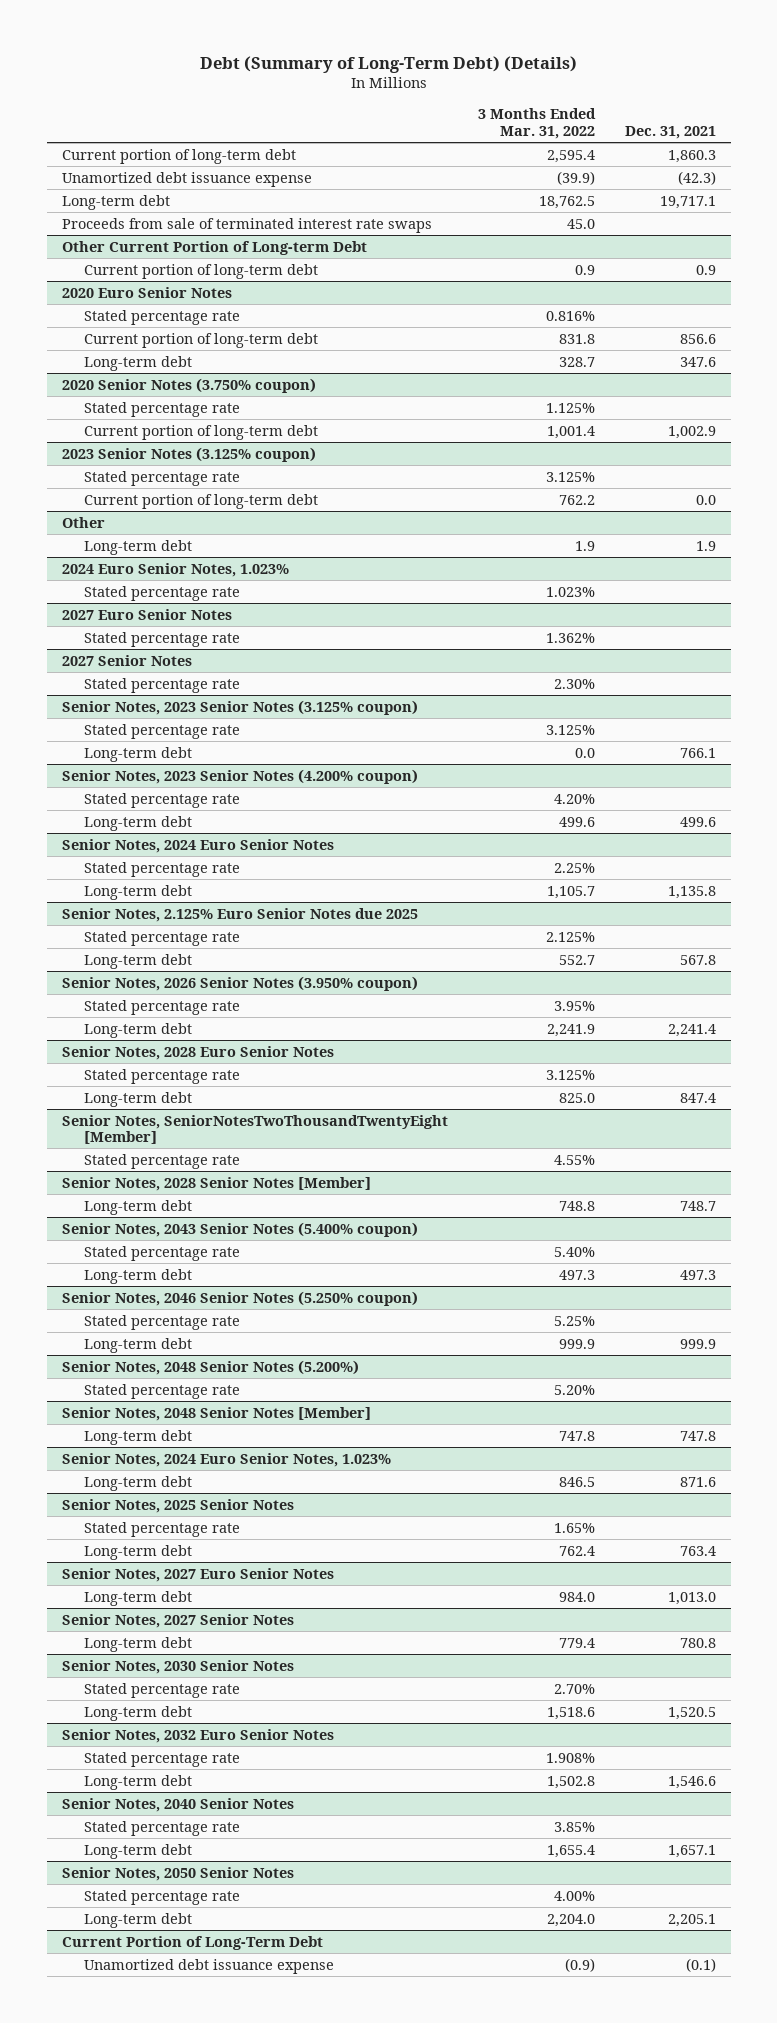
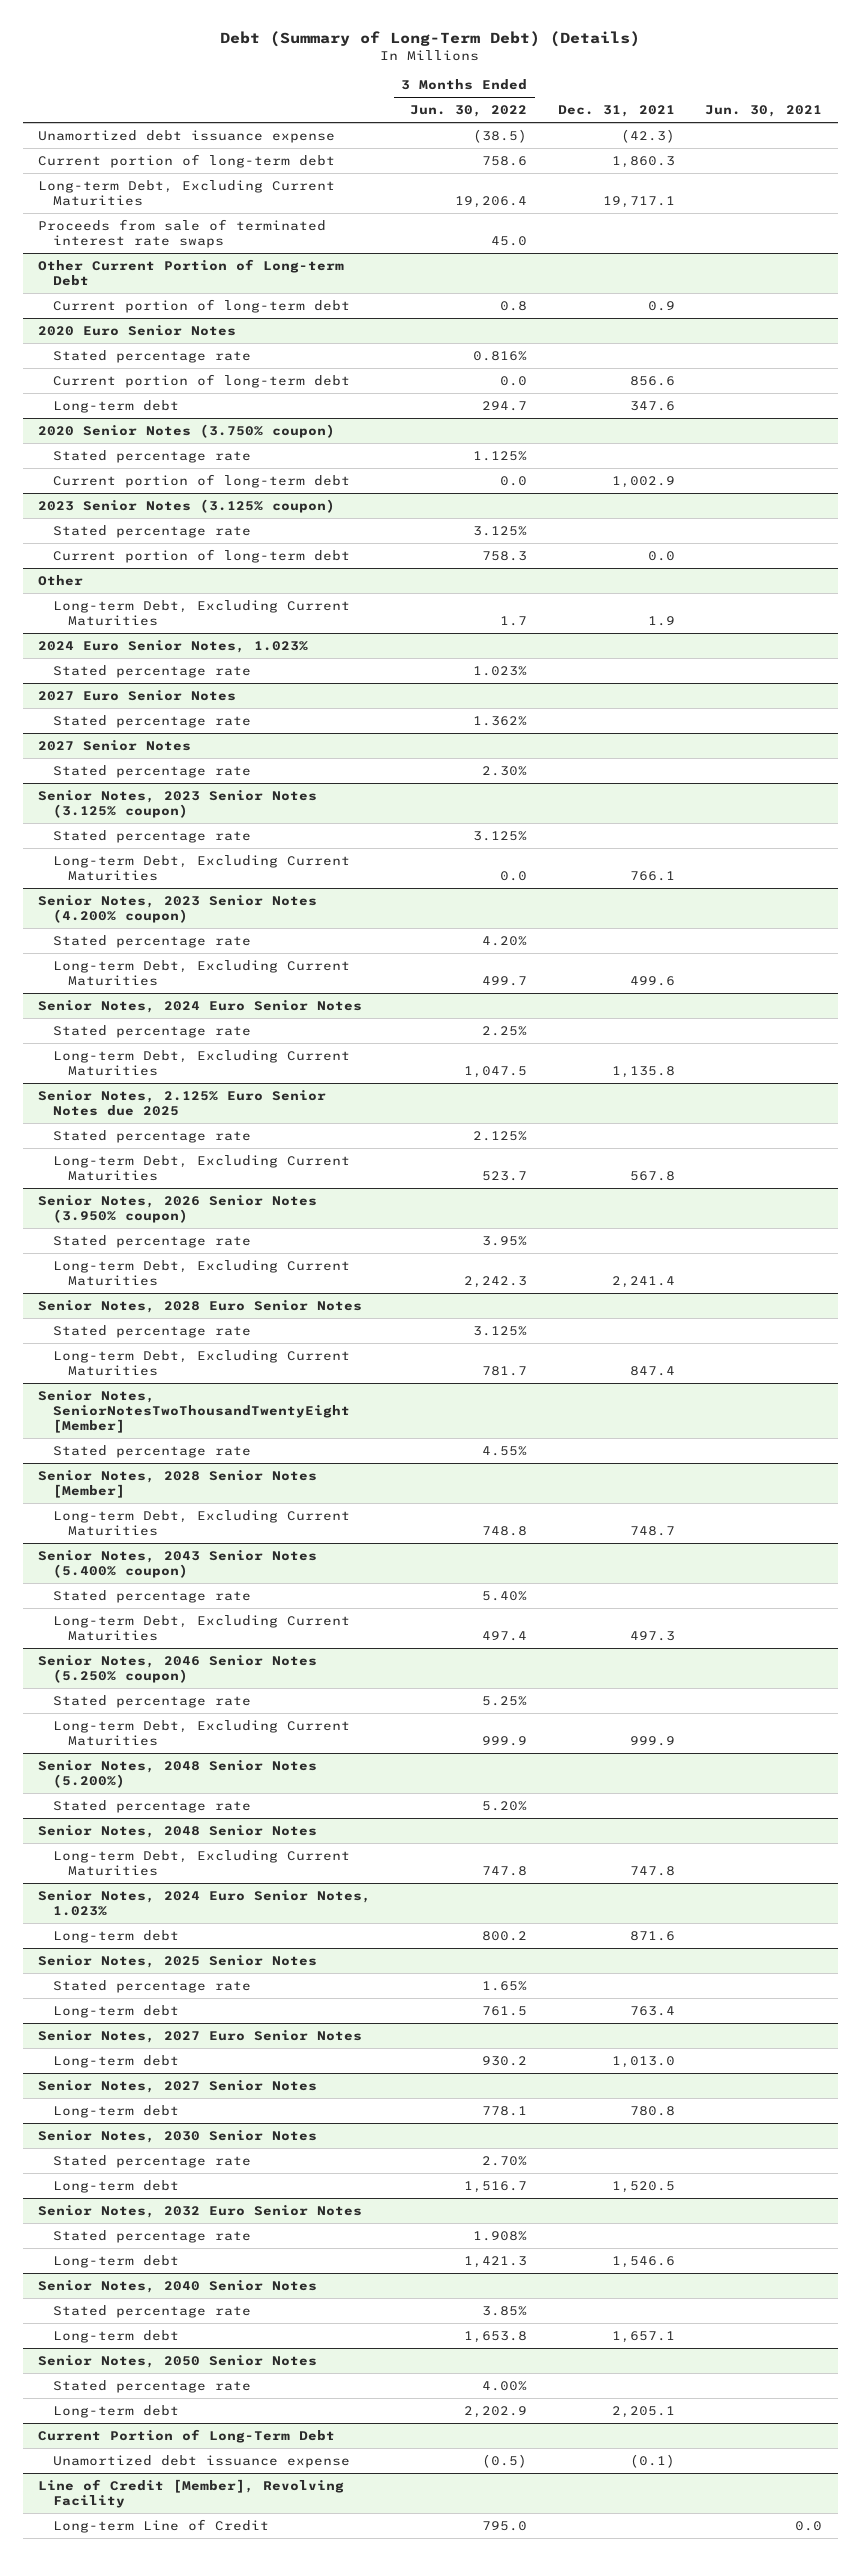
- | 3 Months Ended Mar. 31, 2022 | Dec. 31, 2021
+ | 3 Months Ended Jun. 30, 2022 | Dec. 31, 2021 | Jun. 30, 2021
- Long-term debt | 18,762.5 | 19,717.1
moved down: Current portion of long-term debt | 758.6 | 1,860.3 |
+ Long-term Debt, Excluding Current Maturities | 19,206.4 | 19,717.1 |
@ Other
- Long-term debt | 1.9 | 1.9
+ Long-term Debt, Excluding Current Maturities | 1.7 | 1.9 |
@ Senior Notes, 2023 Senior Notes (3.125% coupon)
- Long-term debt | 0.0 | 766.1
+ Long-term Debt, Excluding Current Maturities | 0.0 | 766.1 |
@ Senior Notes, 2023 Senior Notes (4.200% coupon)
- Long-term debt | 499.6 | 499.6
+ Long-term Debt, Excluding Current Maturities | 499.7 | 499.6 |
@ Senior Notes, 2024 Euro Senior Notes
- Long-term debt | 1,105.7 | 1,135.8
+ Long-term Debt, Excluding Current Maturities | 1,047.5 | 1,135.8 |
@ Senior Notes, 2.125% Euro Senior Notes due 2025
- Long-term debt | 552.7 | 567.8
+ Long-term Debt, Excluding Current Maturities | 523.7 | 567.8 |
@ Senior Notes, 2026 Senior Notes (3.950% coupon)
- Long-term debt | 2,241.9 | 2,241.4
+ Long-term Debt, Excluding Current Maturities | 2,242.3 | 2,241.4 |
@ Senior Notes, 2028 Euro Senior Notes
- Long-term debt | 825.0 | 847.4
+ Long-term Debt, Excluding Current Maturities | 781.7 | 847.4 |
@ Senior Notes, 2028 Senior Notes [Member]
- Long-term debt | 748.8 | 748.7
+ Long-term Debt, Excluding Current Maturities | 748.8 | 748.7 |
@ Senior Notes, 2043 Senior Notes (5.400% coupon)
- Long-term debt | 497.3 | 497.3
+ Long-term Debt, Excluding Current Maturities | 497.4 | 497.3 |
@ Senior Notes, 2046 Senior Notes (5.250% coupon)
- Long-term debt | 999.9 | 999.9
+ Long-term Debt, Excluding Current Maturities | 999.9 | 999.9 |
- Senior Notes, 2048 Senior Notes [Member]
- Long-term debt | 747.8 | 747.8
+ Senior Notes, 2048 Senior Notes
+ Long-term Debt, Excluding Current Maturities | 747.8 | 747.8 |
+ Line of Credit [Member], Revolving Facility
+ Long-term Line of Credit | 795.0 | | 0.0

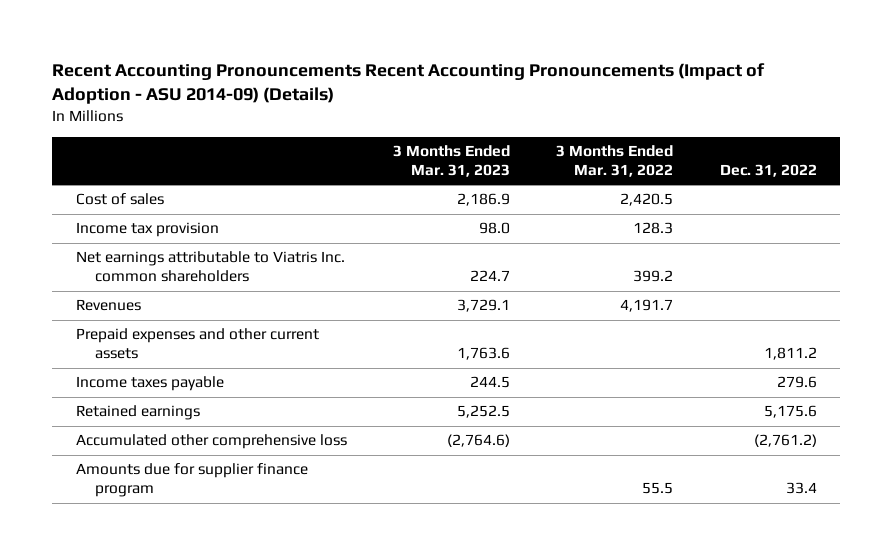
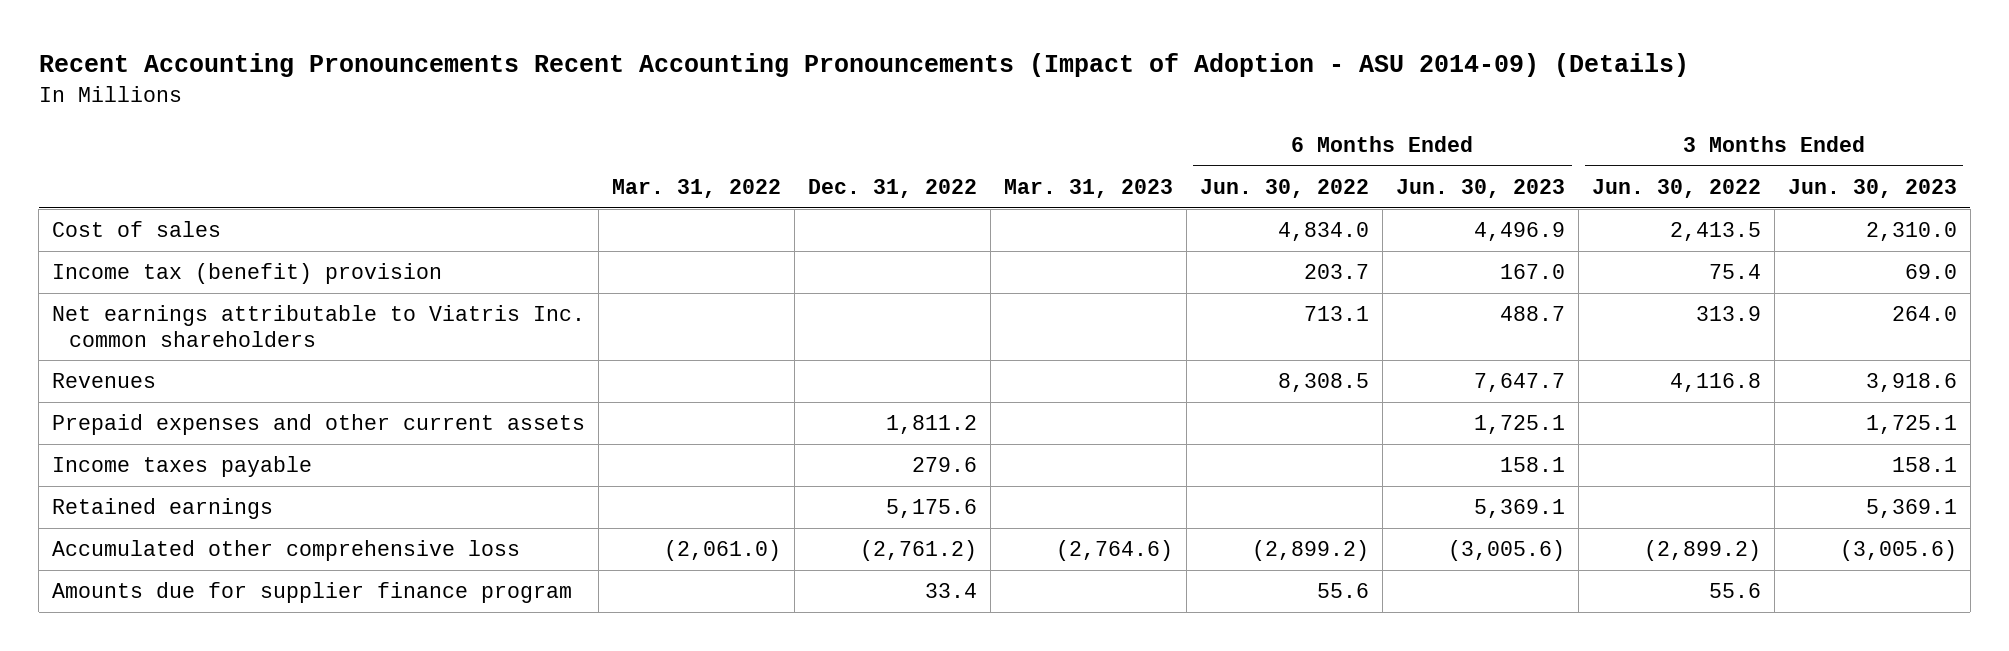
- | 3 Months Ended Mar. 31, 2023 | 3 Months Ended Mar. 31, 2022 | Dec. 31, 2022
+ | Mar. 31, 2022 | Dec. 31, 2022 | Mar. 31, 2023 | 6 Months Ended Jun. 30, 2022 | 6 Months Ended Jun. 30, 2023 | 3 Months Ended Jun. 30, 2022 | 3 Months Ended Jun. 30, 2023
- Income tax provision | 98.0 | 128.3 |
+ Income tax (benefit) provision | | | | 203.7 | 167.0 | 75.4 | 69.0

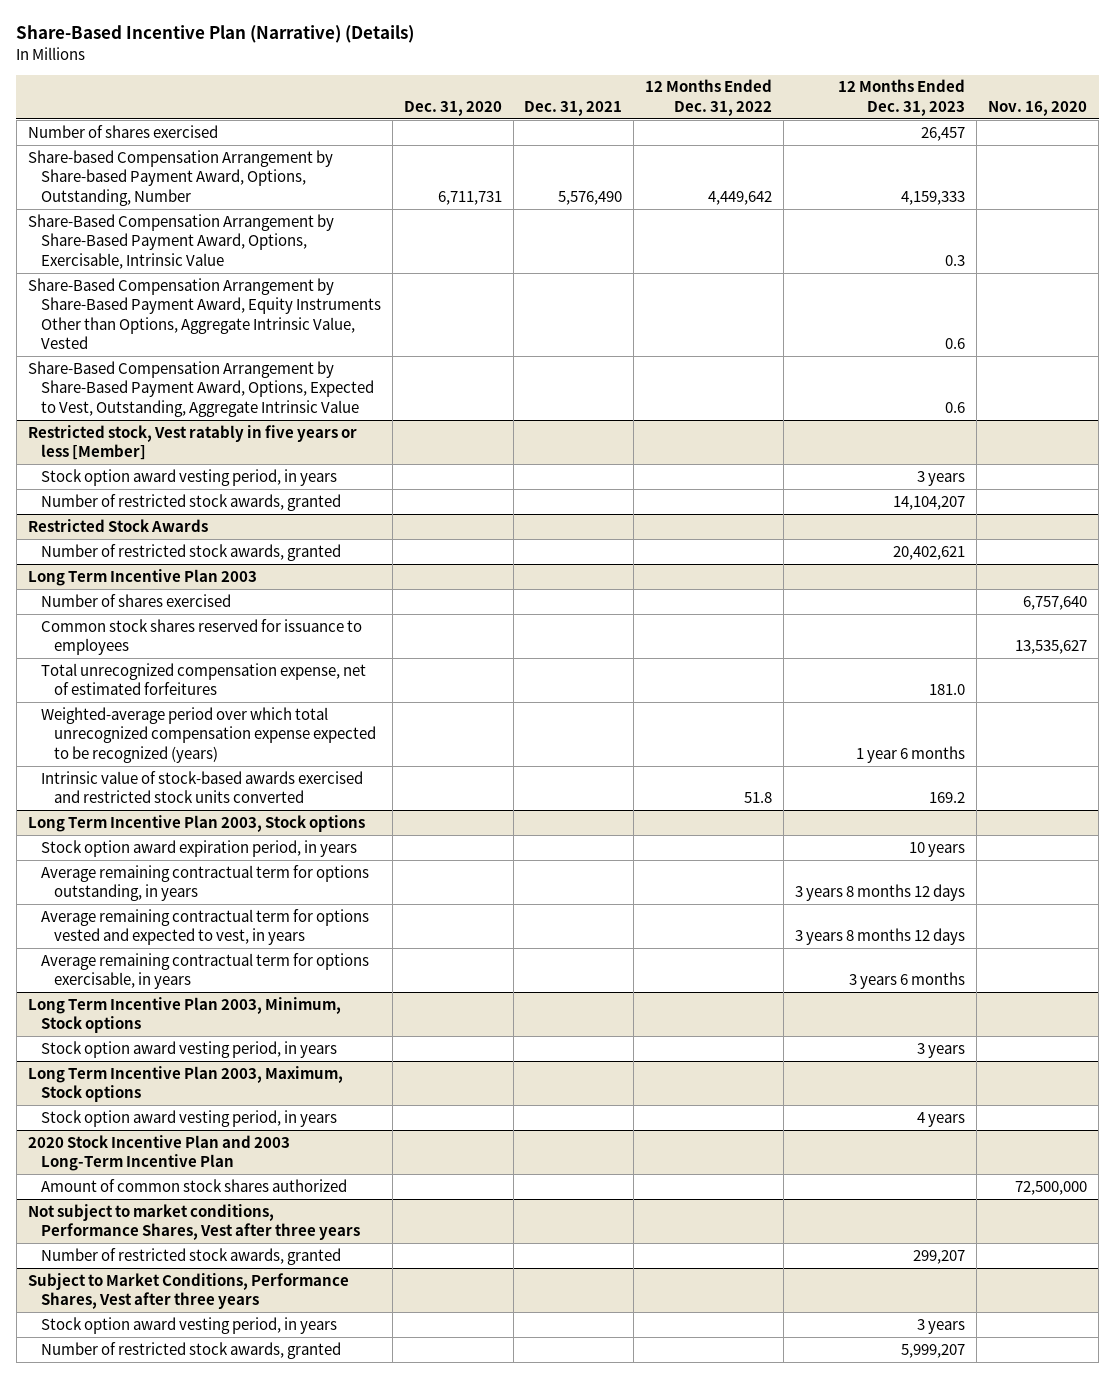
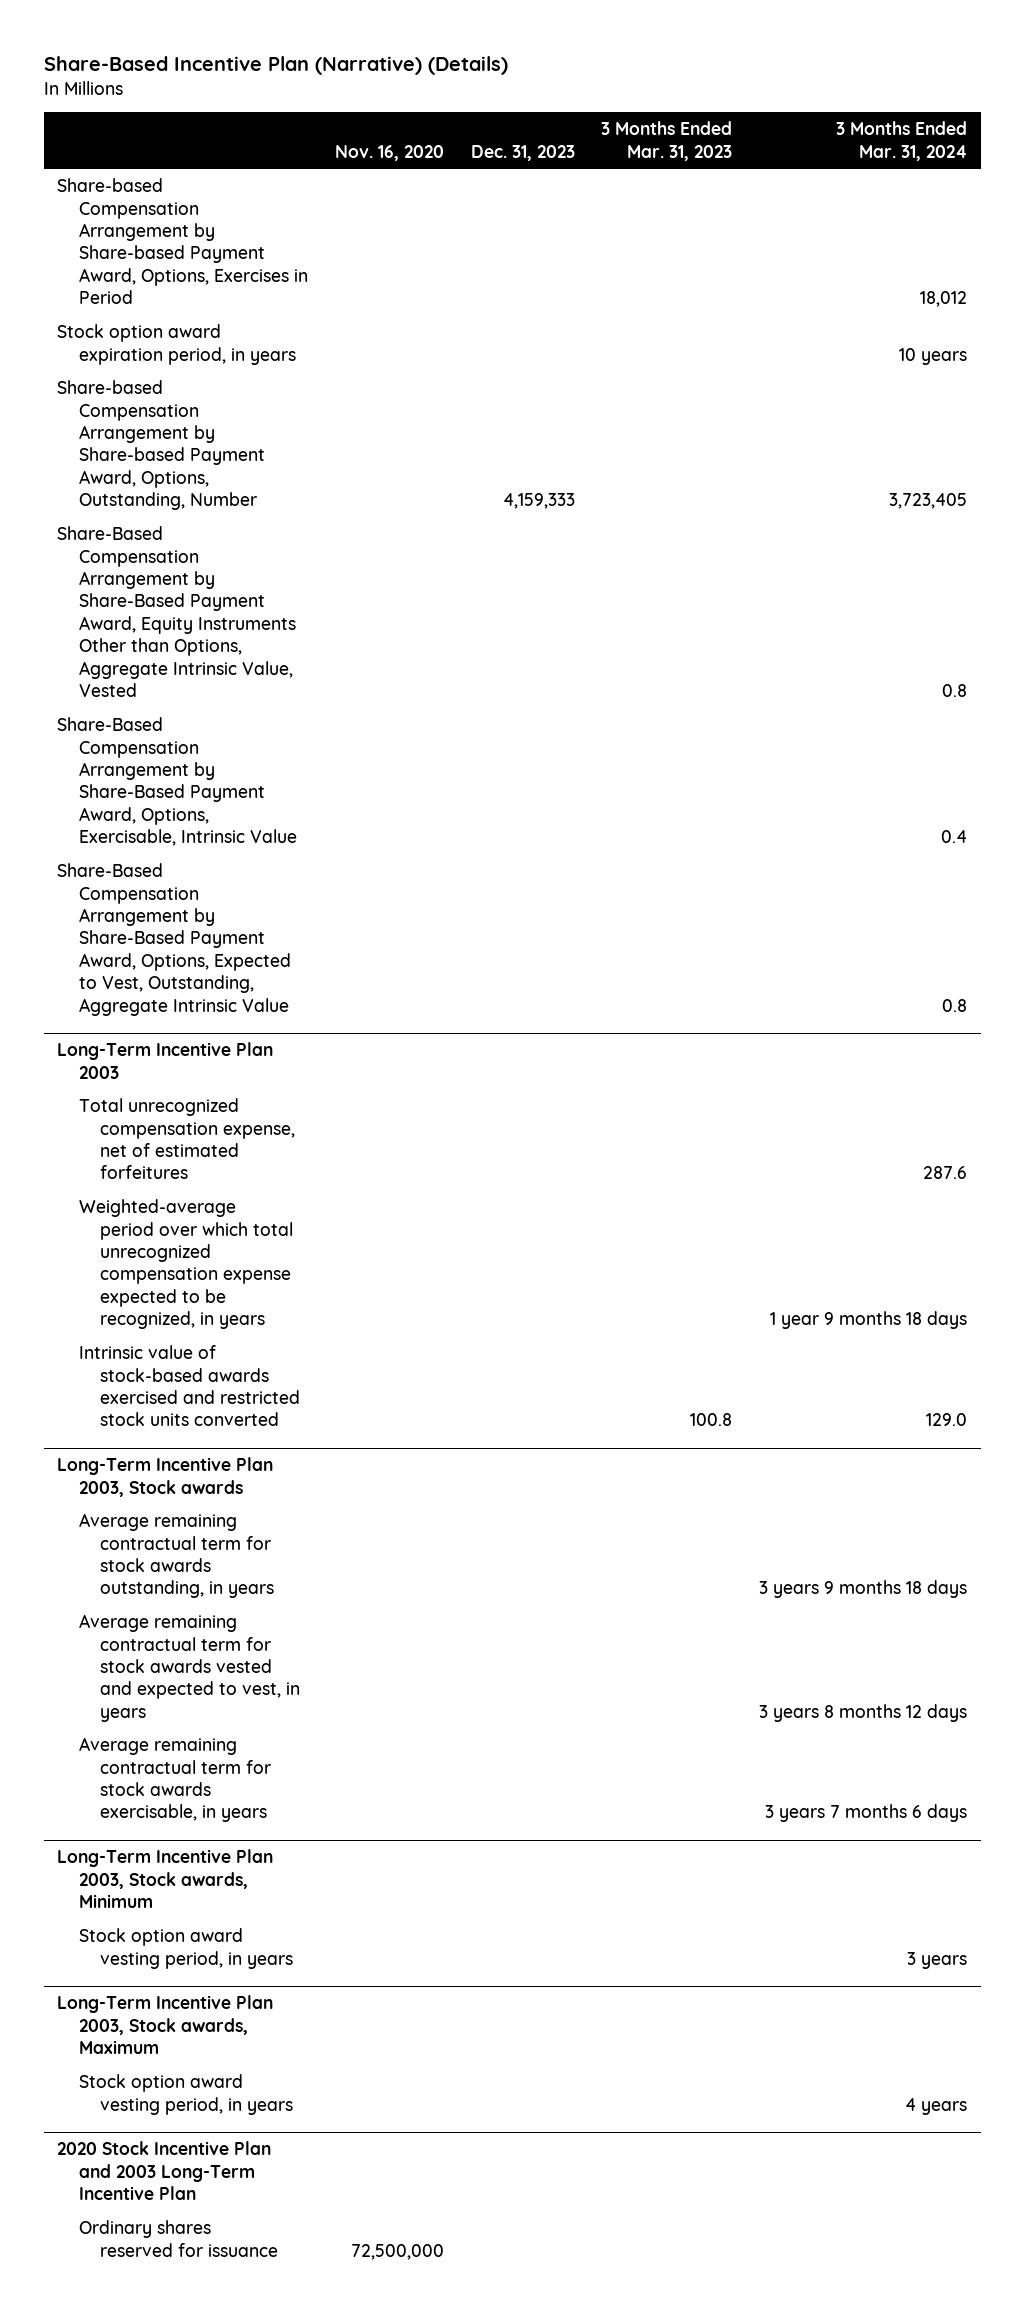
- | Dec. 31, 2020 | Dec. 31, 2021 | 12 Months Ended Dec. 31, 2022 | 12 Months Ended Dec. 31, 2023 | Nov. 16, 2020
+ | Nov. 16, 2020 | Dec. 31, 2023 | 3 Months Ended Mar. 31, 2023 | 3 Months Ended Mar. 31, 2024
- Number of shares exercised | | | | 26,457 |
+ Share-based Compensation Arrangement by Share-based Payment Award, Options, Exercises in Period | | | | 18,012
+ Stock option award expiration period, in years | | | | 10 years
moved down: Share-Based Compensation Arrangement by Share-Based Payment Award, Options, Exercisable, Intrinsic Value | | | | 0.4
- Restricted stock, Vest ratably in five years or less [Member]
- Stock option award vesting period, in years | | | | 3 years |
- Number of restricted stock awards, granted | | | | 14,104,207 |
- Restricted Stock Awards
- Number of restricted stock awards, granted | | | | 20,402,621 |
- Long Term Incentive Plan 2003
- Number of shares exercised | | | | | 6,757,640
- Common stock shares reserved for issuance to employees | | | | | 13,535,627
+ Long-Term Incentive Plan 2003
- Weighted-average period over which total unrecognized compensation expense expected to be recognized (years) | | | | 1 year 6 months |
+ Weighted-average period over which total unrecognized compensation expense expected to be recognized, in years | | | | 1 year 9 months 18 days
- Long Term Incentive Plan 2003, Stock options
- Stock option award expiration period, in years | | | | 10 years |
- Average remaining contractual term for options outstanding, in years | | | | 3 years 8 months 12 days |
- Average remaining contractual term for options vested and expected to vest, in years | | | | 3 years 8 months 12 days |
- Average remaining contractual term for options exercisable, in years | | | | 3 years 6 months |
- Long Term Incentive Plan 2003, Minimum, Stock options
+ Long-Term Incentive Plan 2003, Stock awards
+ Average remaining contractual term for stock awards outstanding, in years | | | | 3 years 9 months 18 days
+ Average remaining contractual term for stock awards vested and expected to vest, in years | | | | 3 years 8 months 12 days
+ Average remaining contractual term for stock awards exercisable, in years | | | | 3 years 7 months 6 days
+ Long-Term Incentive Plan 2003, Stock awards, Minimum
- Long Term Incentive Plan 2003, Maximum, Stock options
+ Long-Term Incentive Plan 2003, Stock awards, Maximum
@ 2020 Stock Incentive Plan and 2003 Long-Term Incentive Plan
- Amount of common stock shares authorized | | | | | 72,500,000
- Not subject to market conditions, Performance Shares, Vest after three years
- Number of restricted stock awards, granted | | | | 299,207 |
- Subject to Market Conditions, Performance Shares, Vest after three years
- Stock option award vesting period, in years | | | | 3 years |
- Number of restricted stock awards, granted | | | | 5,999,207 |
@ 2020 Stock Incentive Plan and 2003 Long-Term Incentive Plan
+ Ordinary shares reserved for issuance | 72,500,000 | | |

